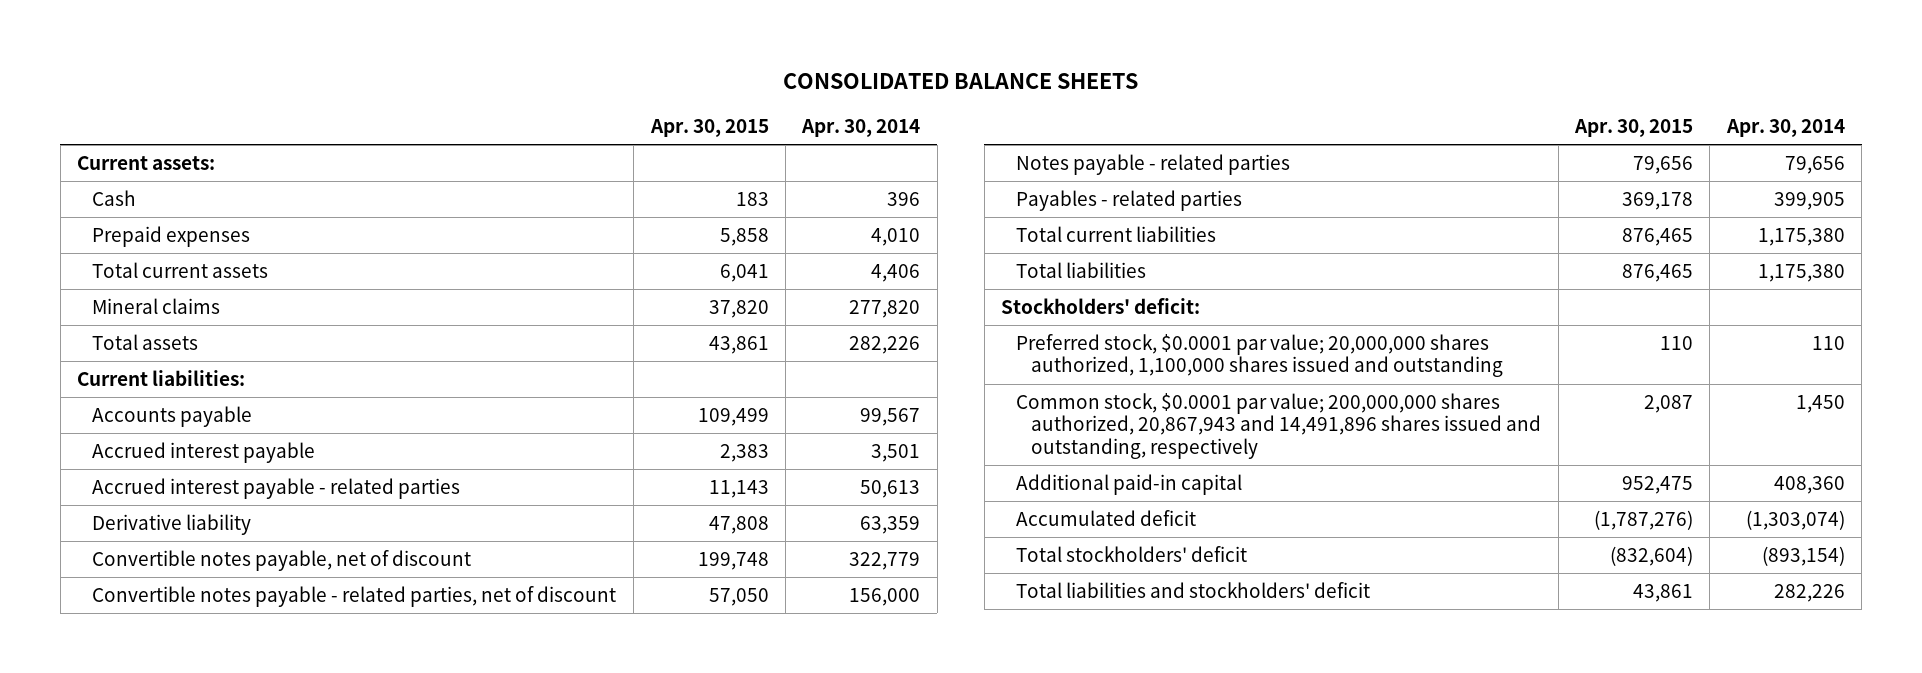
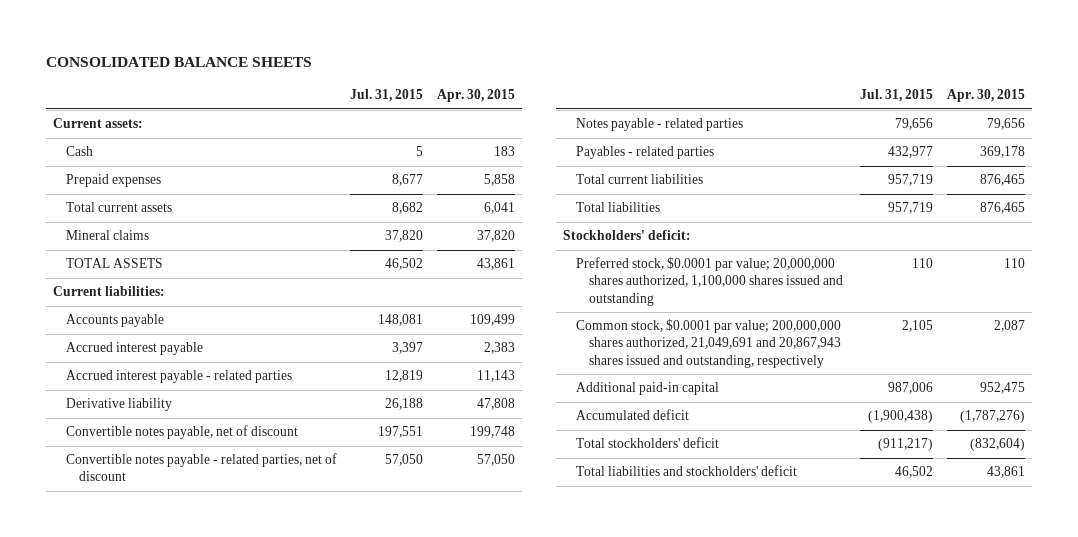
- | Apr. 30, 2015 | Apr. 30, 2014
+ | Jul. 31, 2015 | Apr. 30, 2015
- Total assets | 43,861 | 282,226
+ TOTAL ASSETS | 46,502 | 43,861
- Common stock, $0.0001 par value; 200,000,000 shares authorized, 20,867,943 and 14,491,896 shares issued and outstanding, respectively | 2,087 | 1,450
+ Common stock, $0.0001 par value; 200,000,000 shares authorized, 21,049,691 and 20,867,943 shares issued and outstanding, respectively | 2,105 | 2,087

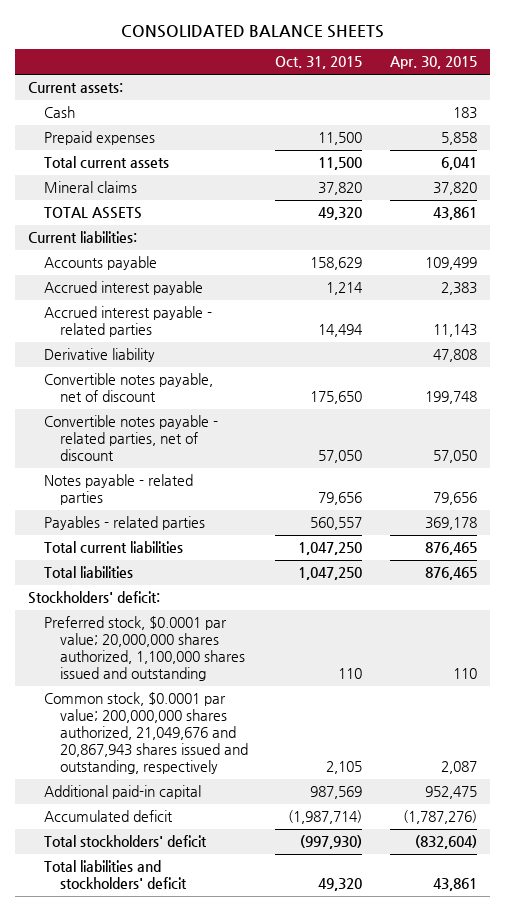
- | Jul. 31, 2015 | Apr. 30, 2015
+ | Oct. 31, 2015 | Apr. 30, 2015
- Common stock, $0.0001 par value; 200,000,000 shares authorized, 21,049,691 and 20,867,943 shares issued and outstanding, respectively | 2,105 | 2,087
+ Common stock, $0.0001 par value; 200,000,000 shares authorized, 21,049,676 and 20,867,943 shares issued and outstanding, respectively | 2,105 | 2,087

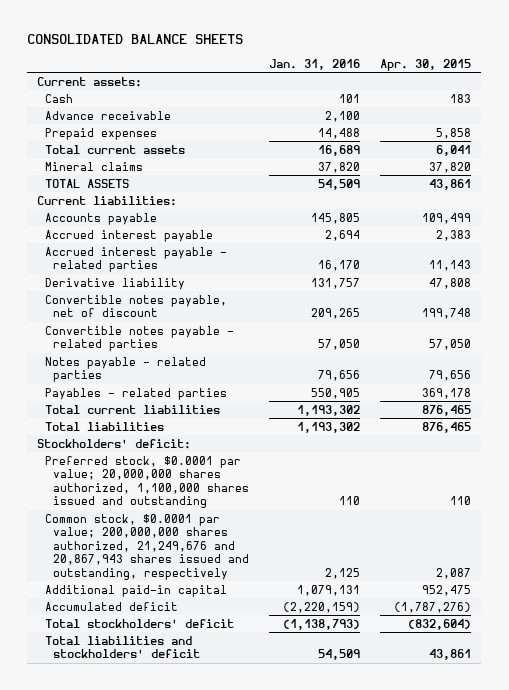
- | Oct. 31, 2015 | Apr. 30, 2015
+ | Jan. 31, 2016 | Apr. 30, 2015
+ Advance receivable | 2,100 |
- Convertible notes payable - related parties, net of discount | 57,050 | 57,050
+ Convertible notes payable - related parties | 57,050 | 57,050
- Common stock, $0.0001 par value; 200,000,000 shares authorized, 21,049,676 and 20,867,943 shares issued and outstanding, respectively | 2,105 | 2,087
+ Common stock, $0.0001 par value; 200,000,000 shares authorized, 21,249,676 and 20,867,943 shares issued and outstanding, respectively | 2,125 | 2,087

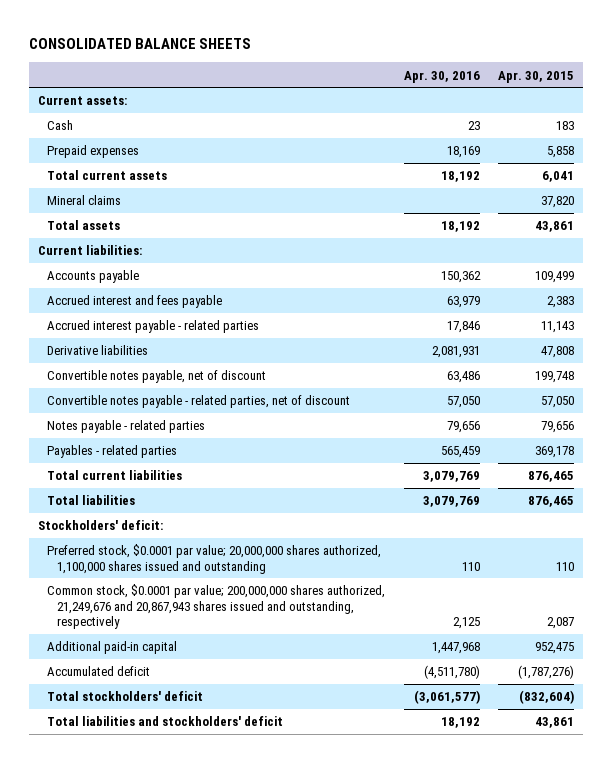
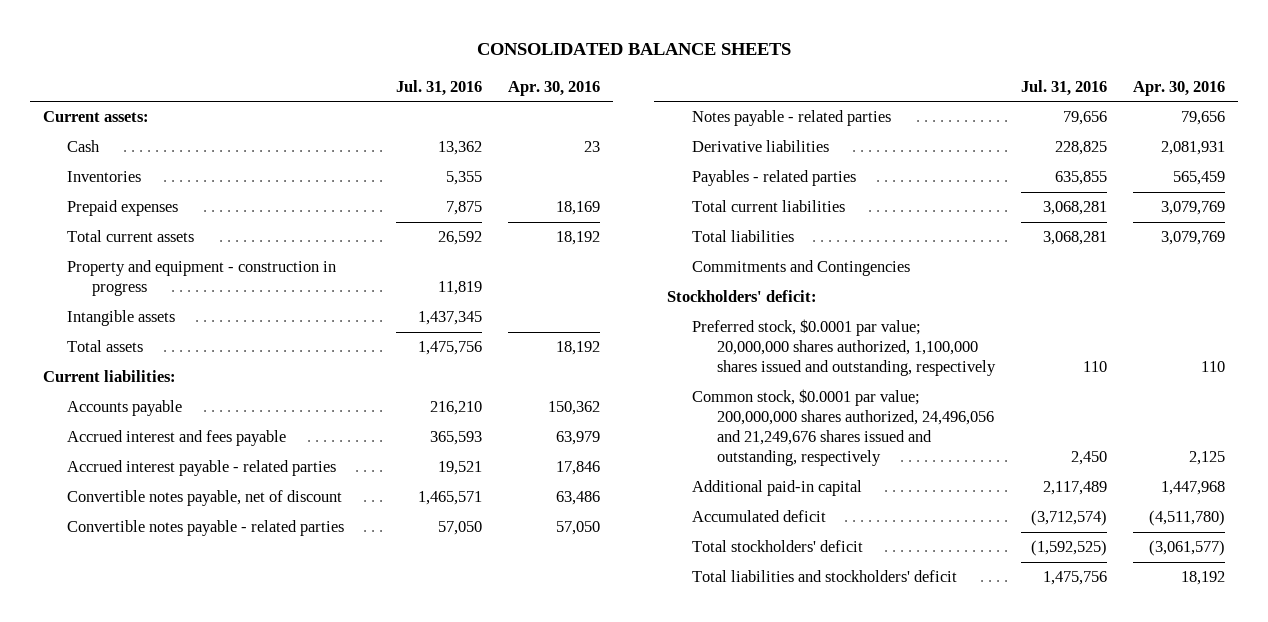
- | Apr. 30, 2016 | Apr. 30, 2015
+ | Jul. 31, 2016 | Apr. 30, 2016
+ Inventories | 5,355 |
- Mineral claims | | 37,820
+ Property and equipment - construction in progress | 11,819 |
+ Intangible assets | 1,437,345 |
- Convertible notes payable - related parties, net of discount | 57,050 | 57,050
+ Convertible notes payable - related parties | 57,050 | 57,050
moved down: Derivative liabilities | 228,825 | 2,081,931
+ Commitments and Contingencies
- Preferred stock, $0.0001 par value; 20,000,000 shares authorized, 1,100,000 shares issued and outstanding | 110 | 110
- Common stock, $0.0001 par value; 200,000,000 shares authorized, 21,249,676 and 20,867,943 shares issued and outstanding, respectively | 2,125 | 2,087
+ Preferred stock, $0.0001 par value; 20,000,000 shares authorized, 1,100,000 shares issued and outstanding, respectively | 110 | 110
+ Common stock, $0.0001 par value; 200,000,000 shares authorized, 24,496,056 and 21,249,676 shares issued and outstanding, respectively | 2,450 | 2,125

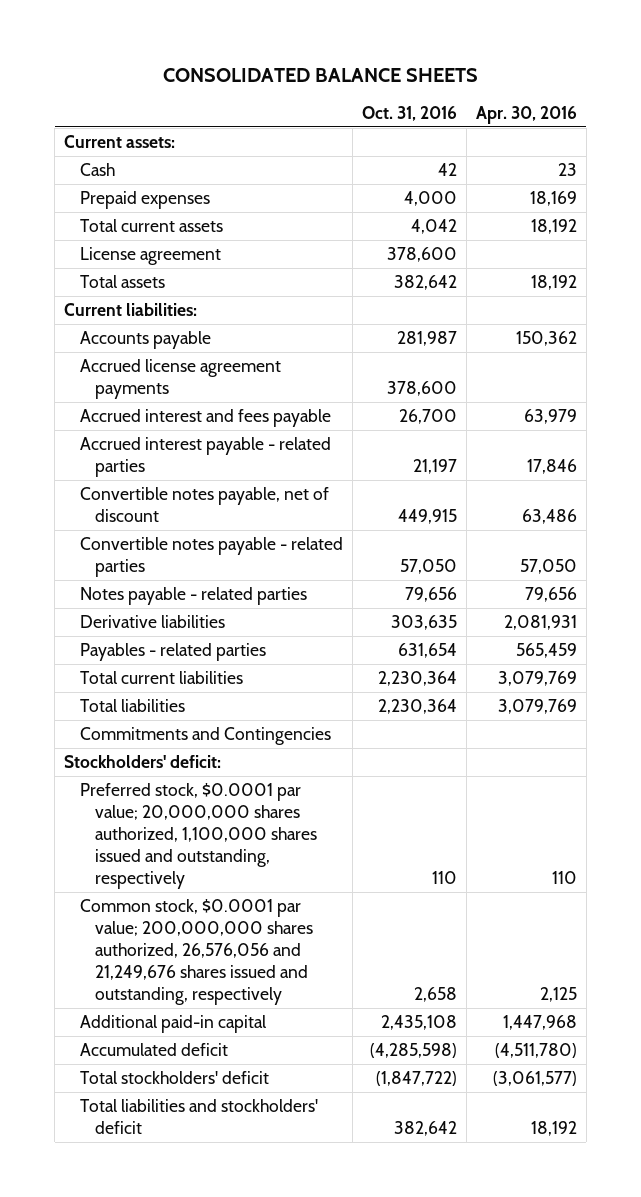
- | Jul. 31, 2016 | Apr. 30, 2016
+ | Oct. 31, 2016 | Apr. 30, 2016
- Inventories | 5,355 |
- Property and equipment - construction in progress | 11,819 |
- Intangible assets | 1,437,345 |
+ License agreement | 378,600 |
+ Accrued license agreement payments | 378,600 |
- Common stock, $0.0001 par value; 200,000,000 shares authorized, 24,496,056 and 21,249,676 shares issued and outstanding, respectively | 2,450 | 2,125
+ Common stock, $0.0001 par value; 200,000,000 shares authorized, 26,576,056 and 21,249,676 shares issued and outstanding, respectively | 2,658 | 2,125

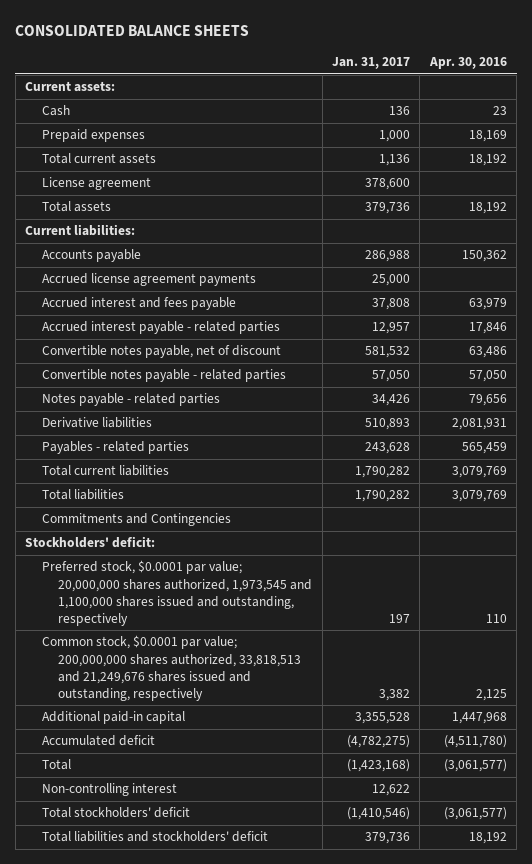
- | Oct. 31, 2016 | Apr. 30, 2016
+ | Jan. 31, 2017 | Apr. 30, 2016
- Preferred stock, $0.0001 par value; 20,000,000 shares authorized, 1,100,000 shares issued and outstanding, respectively | 110 | 110
- Common stock, $0.0001 par value; 200,000,000 shares authorized, 26,576,056 and 21,249,676 shares issued and outstanding, respectively | 2,658 | 2,125
+ Preferred stock, $0.0001 par value; 20,000,000 shares authorized, 1,973,545 and 1,100,000 shares issued and outstanding, respectively | 197 | 110
+ Common stock, $0.0001 par value; 200,000,000 shares authorized, 33,818,513 and 21,249,676 shares issued and outstanding, respectively | 3,382 | 2,125
+ Total | (1,423,168) | (3,061,577)
+ Non-controlling interest | 12,622 |

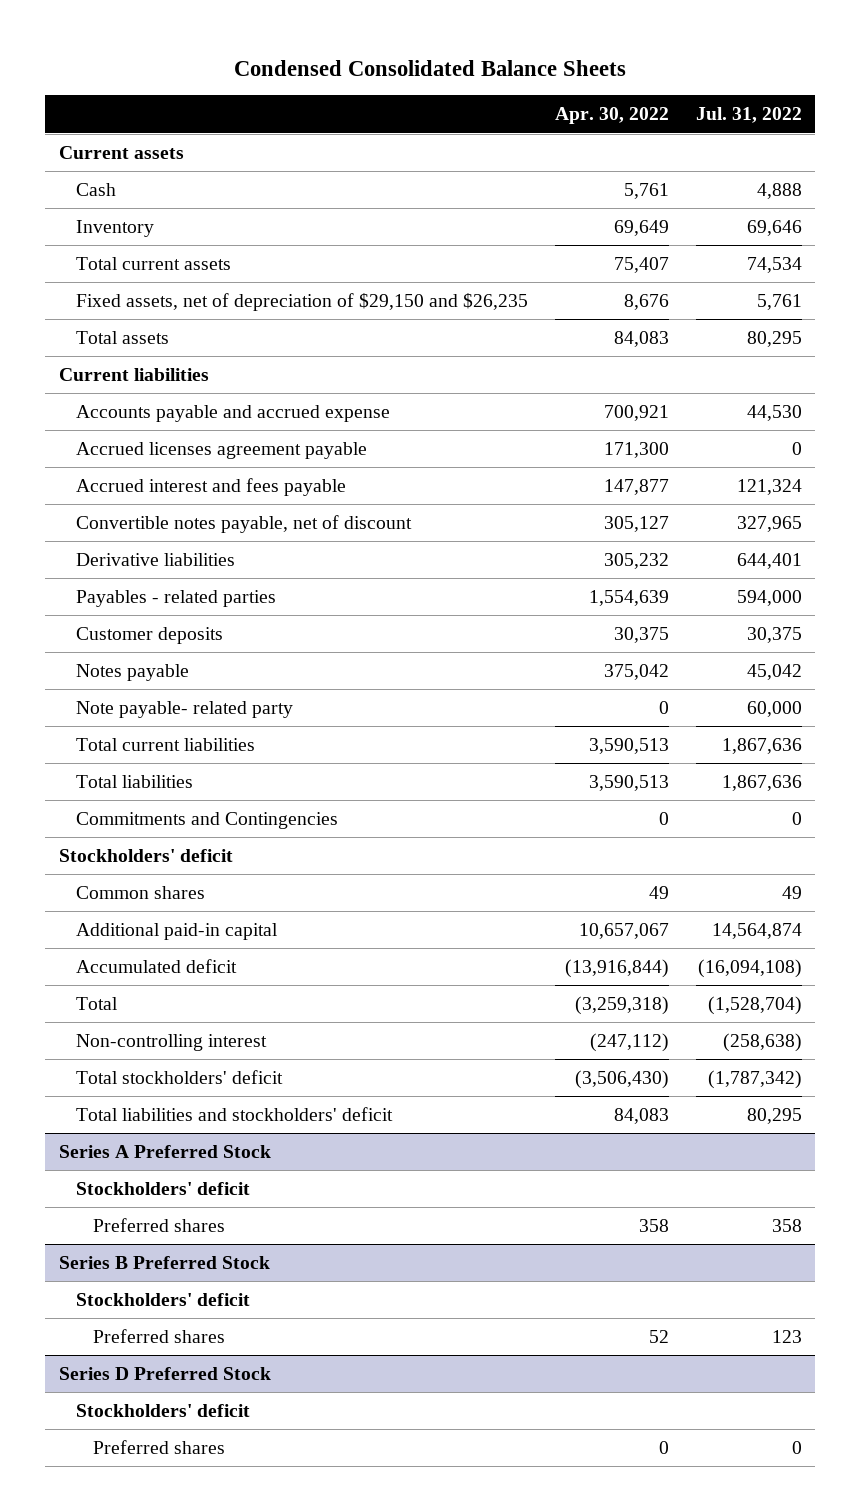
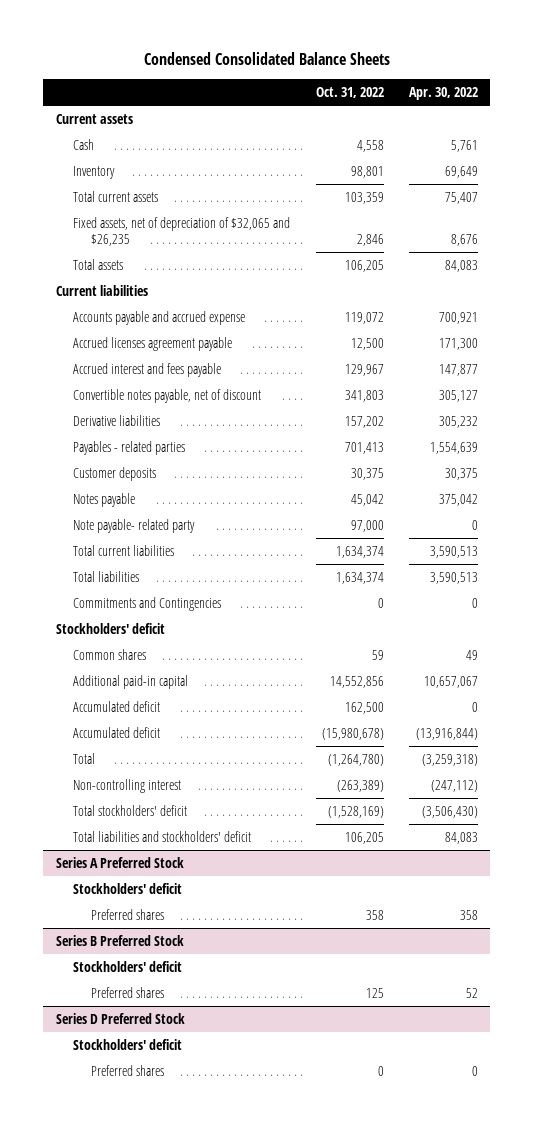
- | Apr. 30, 2022 | Jul. 31, 2022
+ | Oct. 31, 2022 | Apr. 30, 2022
- Fixed assets, net of depreciation of $29,150 and $26,235 | 8,676 | 5,761
+ Fixed assets, net of depreciation of $32,065 and $26,235 | 2,846 | 8,676
+ Accumulated deficit | 162,500 | 0

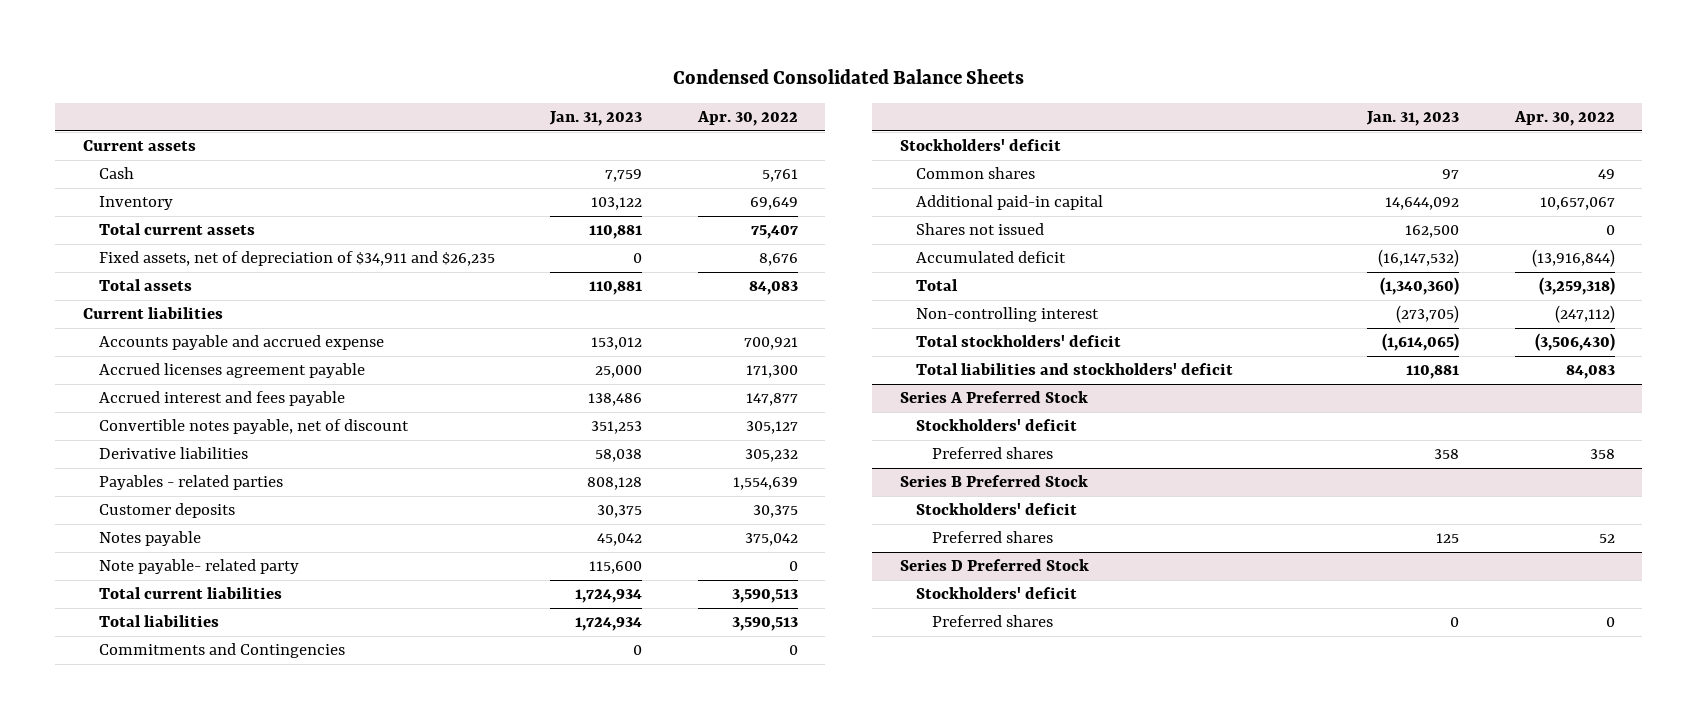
- | Oct. 31, 2022 | Apr. 30, 2022
+ | Jan. 31, 2023 | Apr. 30, 2022
- Fixed assets, net of depreciation of $32,065 and $26,235 | 2,846 | 8,676
+ Fixed assets, net of depreciation of $34,911 and $26,235 | 0 | 8,676
- Accumulated deficit | 162,500 | 0
+ Shares not issued | 162,500 | 0

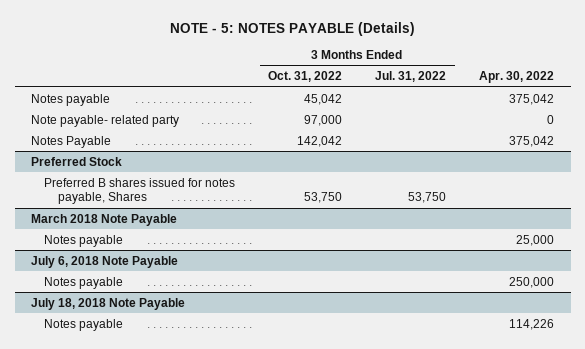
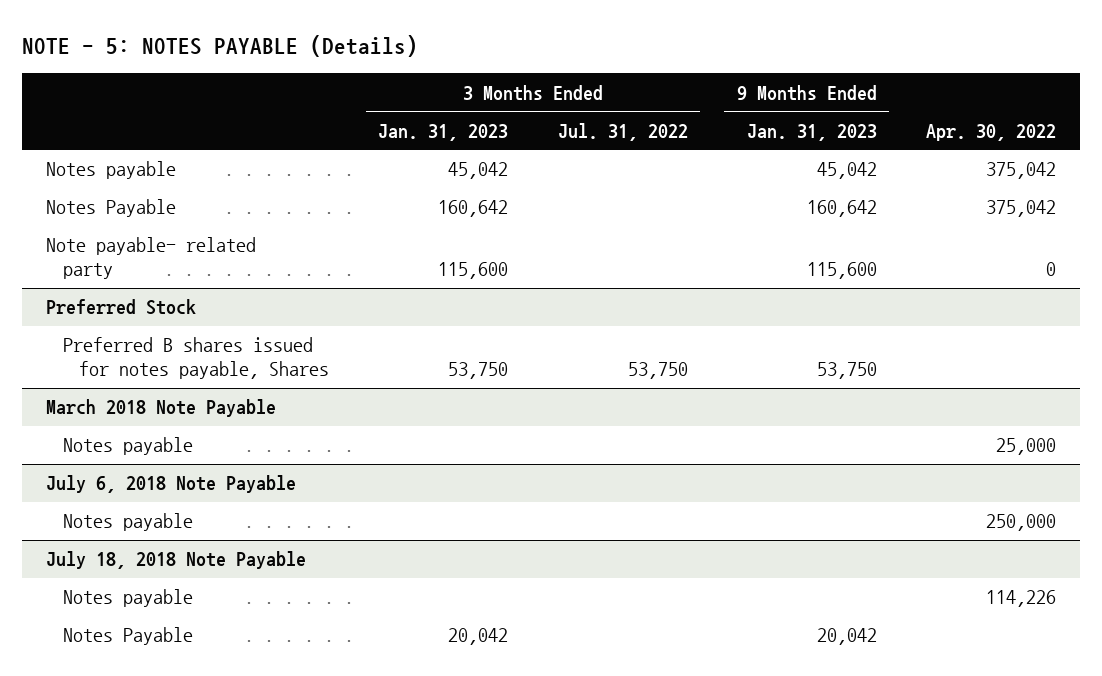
- | 3 Months Ended Oct. 31, 2022 | 3 Months Ended Jul. 31, 2022 | Apr. 30, 2022
+ | 3 Months Ended Jan. 31, 2023 | 3 Months Ended Jul. 31, 2022 | 9 Months Ended Jan. 31, 2023 | Apr. 30, 2022
moved down: Note payable- related party | 115,600 | | 115,600 | 0
@ July 18, 2018 Note Payable
+ Notes Payable | 20,042 | | 20,042 |

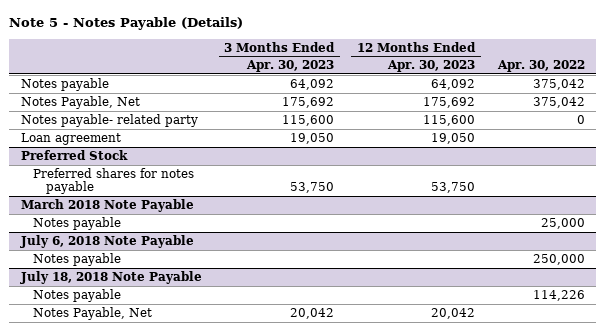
- NOTE - 5: NOTES PAYABLE (Details)
+ Note 5 - Notes Payable (Details)
- | 3 Months Ended Jan. 31, 2023 | 3 Months Ended Jul. 31, 2022 | 9 Months Ended Jan. 31, 2023 | Apr. 30, 2022
+ | 3 Months Ended Apr. 30, 2023 | 12 Months Ended Apr. 30, 2023 | Apr. 30, 2022
- Notes Payable | 160,642 | | 160,642 | 375,042
- Note payable- related party | 115,600 | | 115,600 | 0
+ Notes Payable, Net | 175,692 | 175,692 | 375,042
+ Notes payable- related party | 115,600 | 115,600 | 0
+ Loan agreement | 19,050 | 19,050 |
@ Preferred Stock
- Preferred B shares issued for notes payable, Shares | 53,750 | 53,750 | 53,750 |
+ Preferred shares for notes payable | 53,750 | 53,750 |
@ July 18, 2018 Note Payable
- Notes Payable | 20,042 | | 20,042 |
+ Notes Payable, Net | 20,042 | 20,042 |

